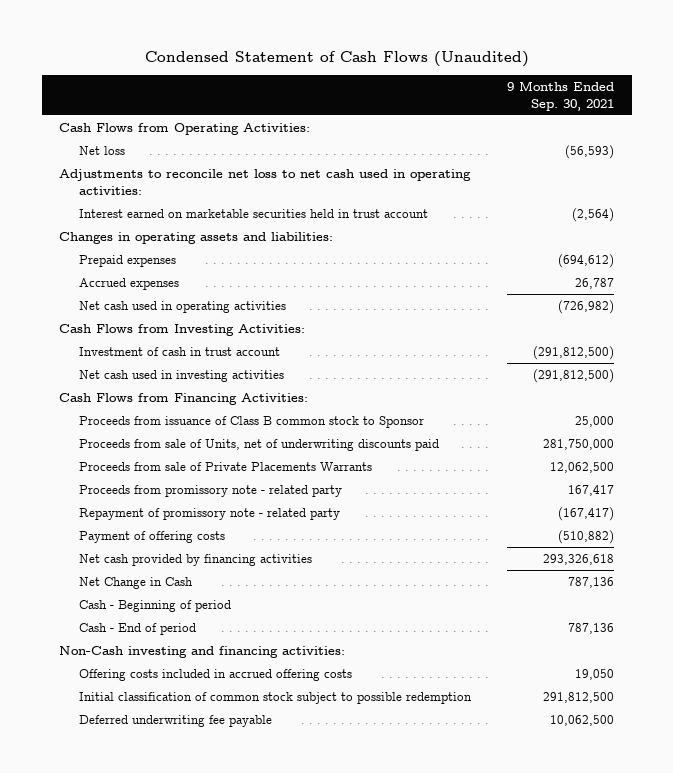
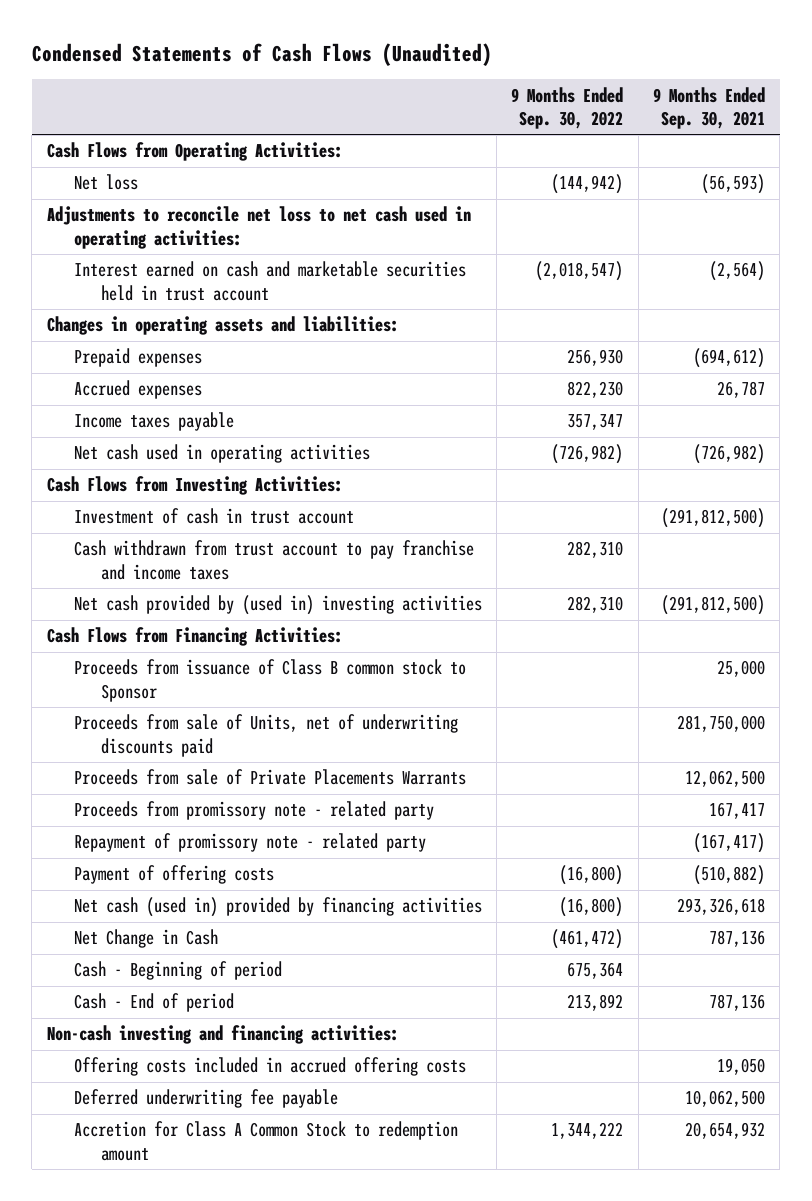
- Condensed Statement of Cash Flows (Unaudited)
+ Condensed Statements of Cash Flows (Unaudited)
- | 9 Months Ended Sep. 30, 2021
+ | 9 Months Ended Sep. 30, 2022 | 9 Months Ended Sep. 30, 2021
- Interest earned on marketable securities held in trust account | (2,564)
+ Interest earned on cash and marketable securities held in trust account | (2,018,547) | (2,564)
+ Income taxes payable | 357,347 |
- Net cash used in investing activities | (291,812,500)
+ Cash withdrawn from trust account to pay franchise and income taxes | 282,310 |
+ Net cash provided by (used in) investing activities | 282,310 | (291,812,500)
- Net cash provided by financing activities | 293,326,618
+ Net cash (used in) provided by financing activities | (16,800) | 293,326,618
- Non-Cash investing and financing activities:
+ Non-cash investing and financing activities:
- Initial classification of common stock subject to possible redemption | 291,812,500
+ Accretion for Class A Common Stock to redemption amount | 1,344,222 | 20,654,932

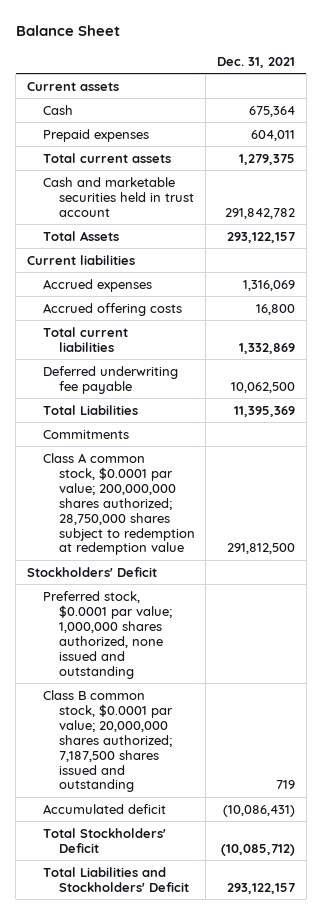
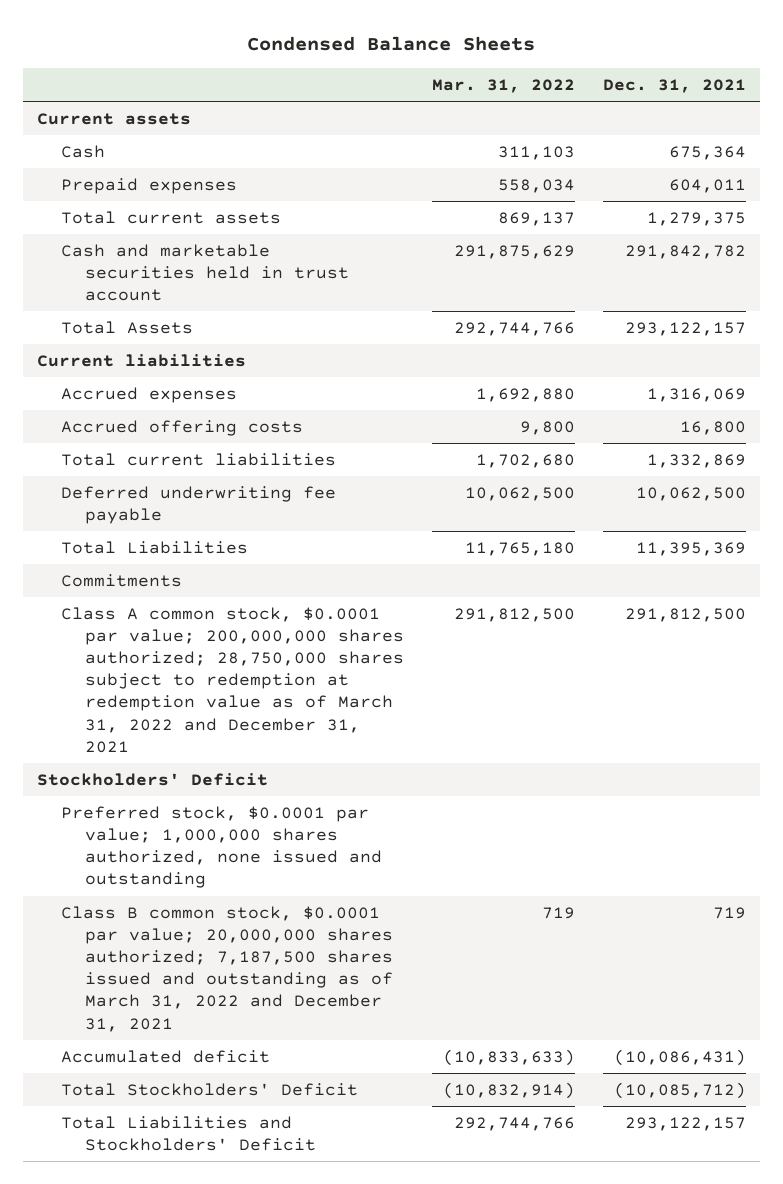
- Balance Sheet
+ Condensed Balance Sheets
- | Dec. 31, 2021
+ | Mar. 31, 2022 | Dec. 31, 2021
- Class A common stock, $0.0001 par value; 200,000,000 shares authorized; 28,750,000 shares subject to redemption at redemption value | 291,812,500
+ Class A common stock, $0.0001 par value; 200,000,000 shares authorized; 28,750,000 shares subject to redemption at redemption value as of March 31, 2022 and December 31, 2021 | 291,812,500 | 291,812,500
- Class B common stock, $0.0001 par value; 20,000,000 shares authorized; 7,187,500 shares issued and outstanding | 719
+ Class B common stock, $0.0001 par value; 20,000,000 shares authorized; 7,187,500 shares issued and outstanding as of March 31, 2022 and December 31, 2021 | 719 | 719

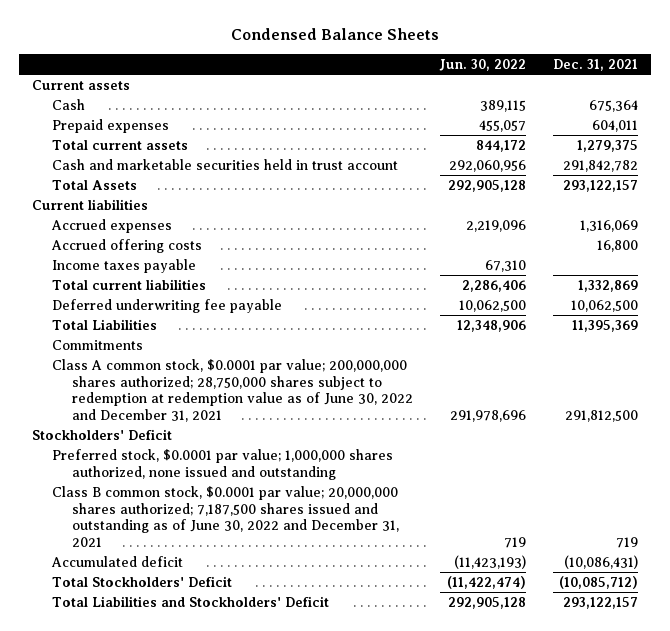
- | Mar. 31, 2022 | Dec. 31, 2021
+ | Jun. 30, 2022 | Dec. 31, 2021
+ Income taxes payable | 67,310 |
- Class A common stock, $0.0001 par value; 200,000,000 shares authorized; 28,750,000 shares subject to redemption at redemption value as of March 31, 2022 and December 31, 2021 | 291,812,500 | 291,812,500
+ Class A common stock, $0.0001 par value; 200,000,000 shares authorized; 28,750,000 shares subject to redemption at redemption value as of June 30, 2022 and December 31, 2021 | 291,978,696 | 291,812,500
- Class B common stock, $0.0001 par value; 20,000,000 shares authorized; 7,187,500 shares issued and outstanding as of March 31, 2022 and December 31, 2021 | 719 | 719
+ Class B common stock, $0.0001 par value; 20,000,000 shares authorized; 7,187,500 shares issued and outstanding as of June 30, 2022 and December 31, 2021 | 719 | 719

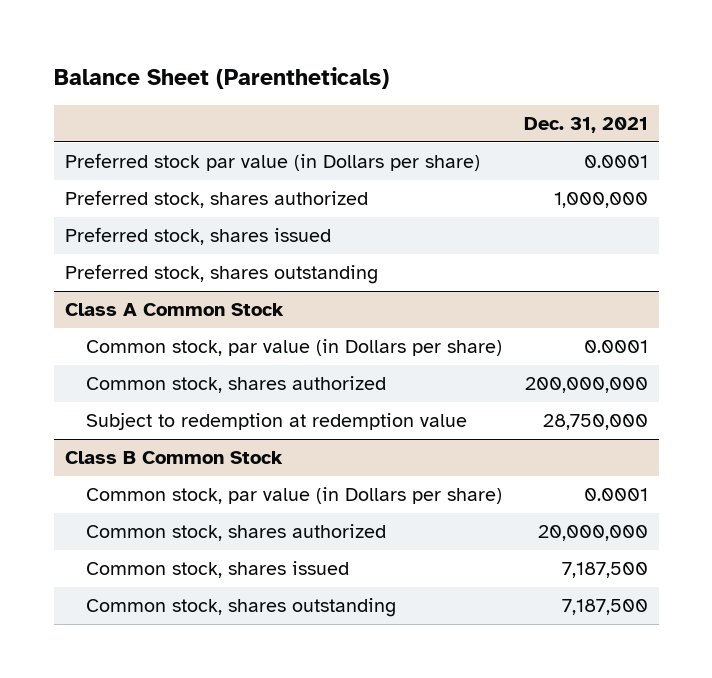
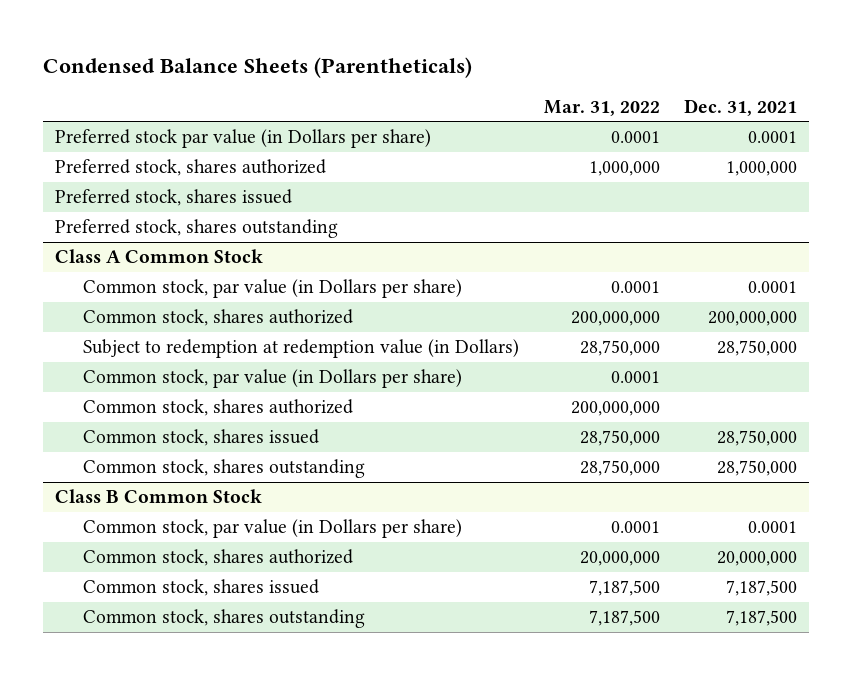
- Balance Sheet (Parentheticals)
+ Condensed Balance Sheets (Parentheticals)
- | Dec. 31, 2021
+ | Mar. 31, 2022 | Dec. 31, 2021
@ Class A Common Stock
- Subject to redemption at redemption value | 28,750,000
+ Subject to redemption at redemption value (in Dollars) | 28,750,000 | 28,750,000
+ Common stock, par value (in Dollars per share) | 0.0001 |
+ Common stock, shares authorized | 200,000,000 |
+ Common stock, shares issued | 28,750,000 | 28,750,000
+ Common stock, shares outstanding | 28,750,000 | 28,750,000

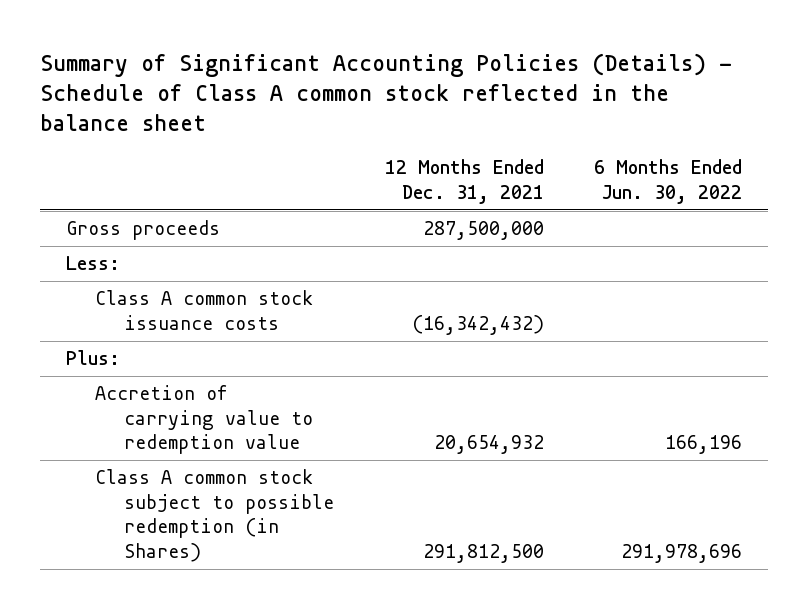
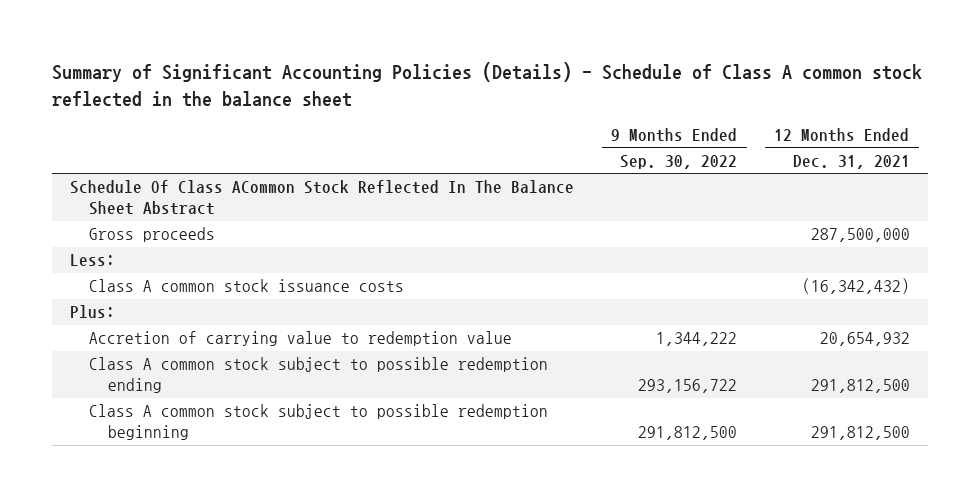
- | 12 Months Ended Dec. 31, 2021 | 6 Months Ended Jun. 30, 2022
+ | 9 Months Ended Sep. 30, 2022 | 12 Months Ended Dec. 31, 2021
+ Schedule Of Class ACommon Stock Reflected In The Balance Sheet Abstract
- Class A common stock subject to possible redemption (in Shares) | 291,812,500 | 291,978,696
+ Class A common stock subject to possible redemption ending | 293,156,722 | 291,812,500
+ Class A common stock subject to possible redemption beginning | 291,812,500 | 291,812,500

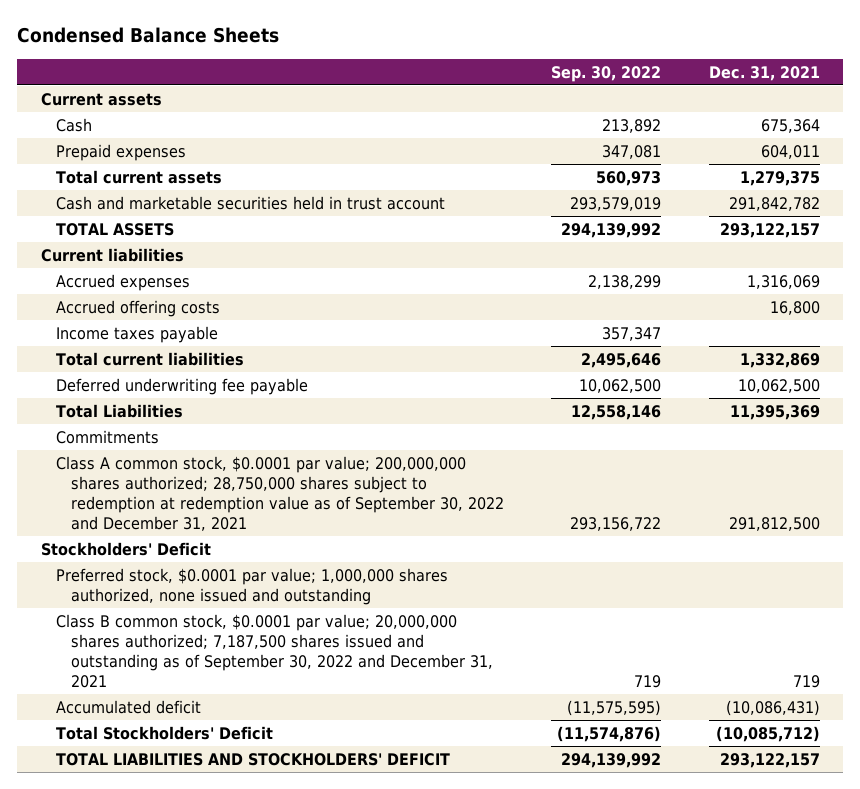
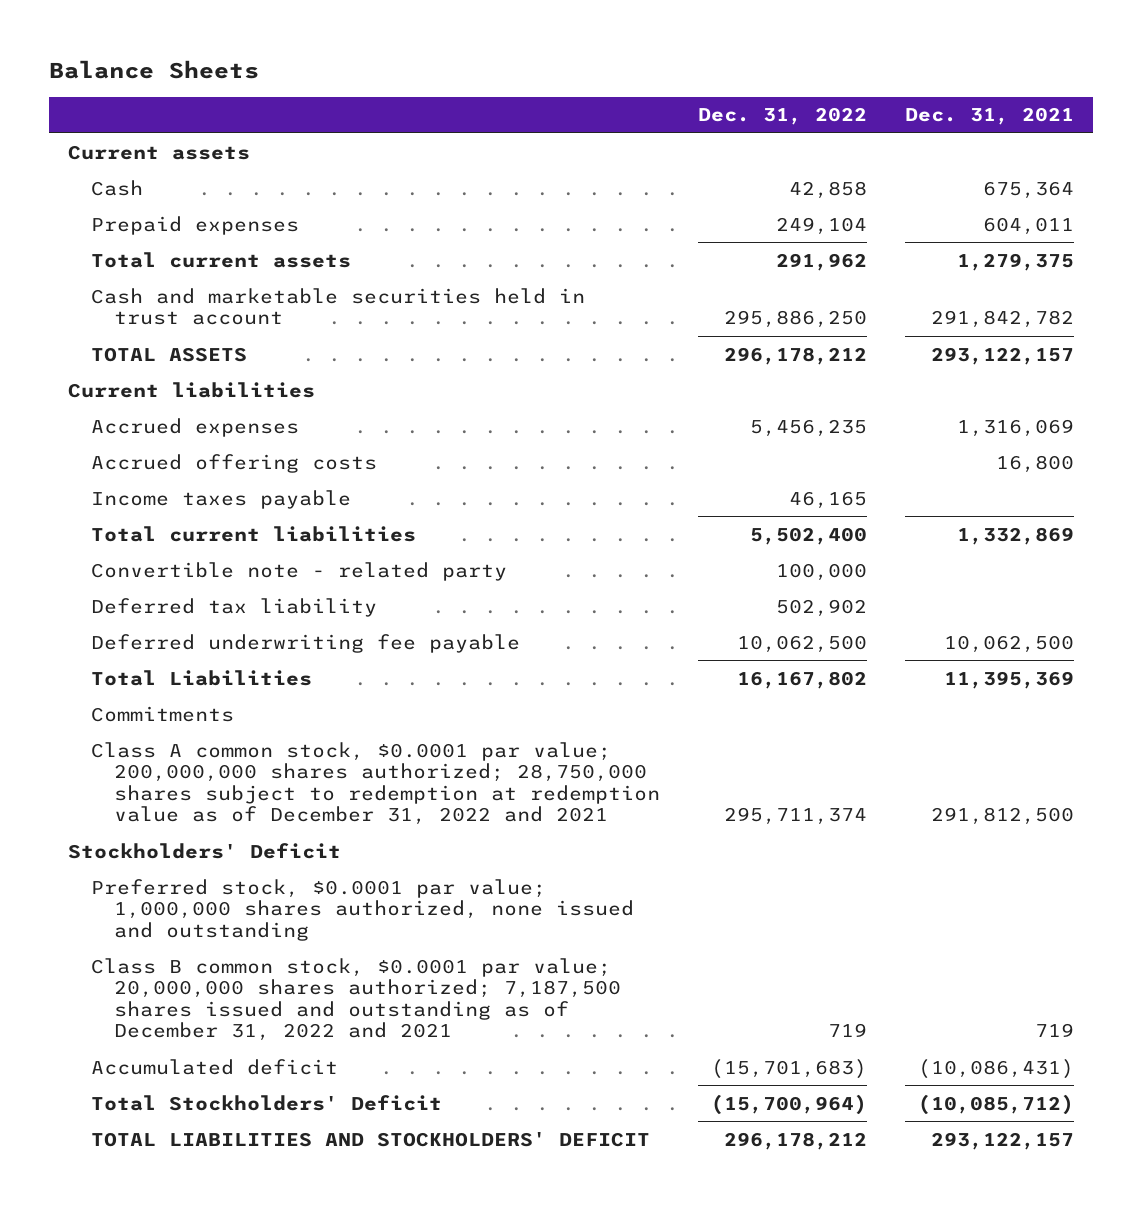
- Condensed Balance Sheets
+ Balance Sheets
- | Sep. 30, 2022 | Dec. 31, 2021
+ | Dec. 31, 2022 | Dec. 31, 2021
+ Convertible note - related party | 100,000 |
+ Deferred tax liability | 502,902 |
- Class A common stock, $0.0001 par value; 200,000,000 shares authorized; 28,750,000 shares subject to redemption at redemption value as of September 30, 2022 and December 31, 2021 | 293,156,722 | 291,812,500
+ Class A common stock, $0.0001 par value; 200,000,000 shares authorized; 28,750,000 shares subject to redemption at redemption value as of December 31, 2022 and 2021 | 295,711,374 | 291,812,500
- Class B common stock, $0.0001 par value; 20,000,000 shares authorized; 7,187,500 shares issued and outstanding as of September 30, 2022 and December 31, 2021 | 719 | 719
+ Class B common stock, $0.0001 par value; 20,000,000 shares authorized; 7,187,500 shares issued and outstanding as of December 31, 2022 and 2021 | 719 | 719

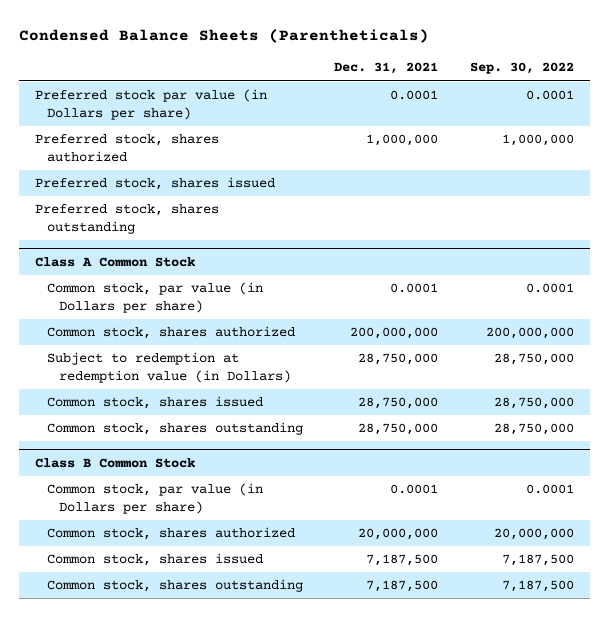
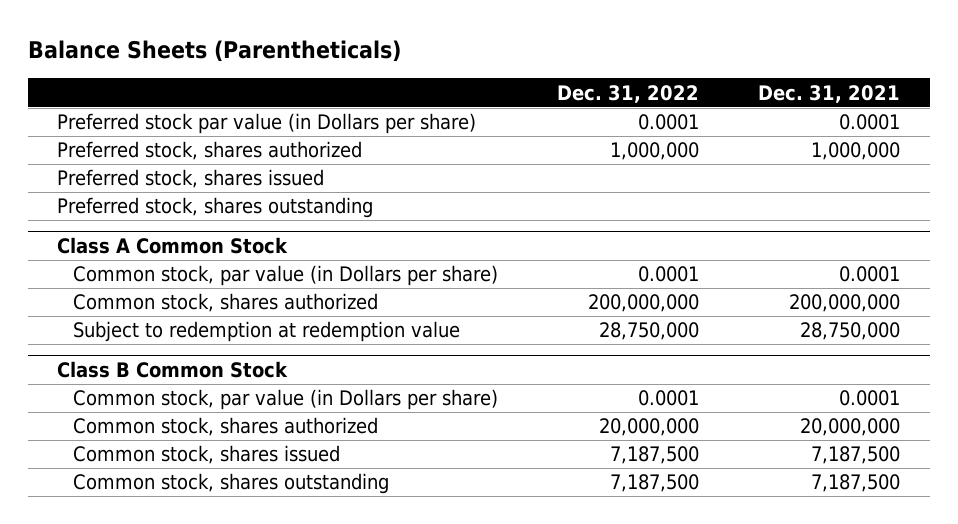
- Condensed Balance Sheets (Parentheticals)
+ Balance Sheets (Parentheticals)
- | Dec. 31, 2021 | Sep. 30, 2022
+ | Dec. 31, 2022 | Dec. 31, 2021
@ Class A Common Stock
- Subject to redemption at redemption value (in Dollars) | 28,750,000 | 28,750,000
- Common stock, shares issued | 28,750,000 | 28,750,000
- Common stock, shares outstanding | 28,750,000 | 28,750,000
+ Subject to redemption at redemption value | 28,750,000 | 28,750,000

